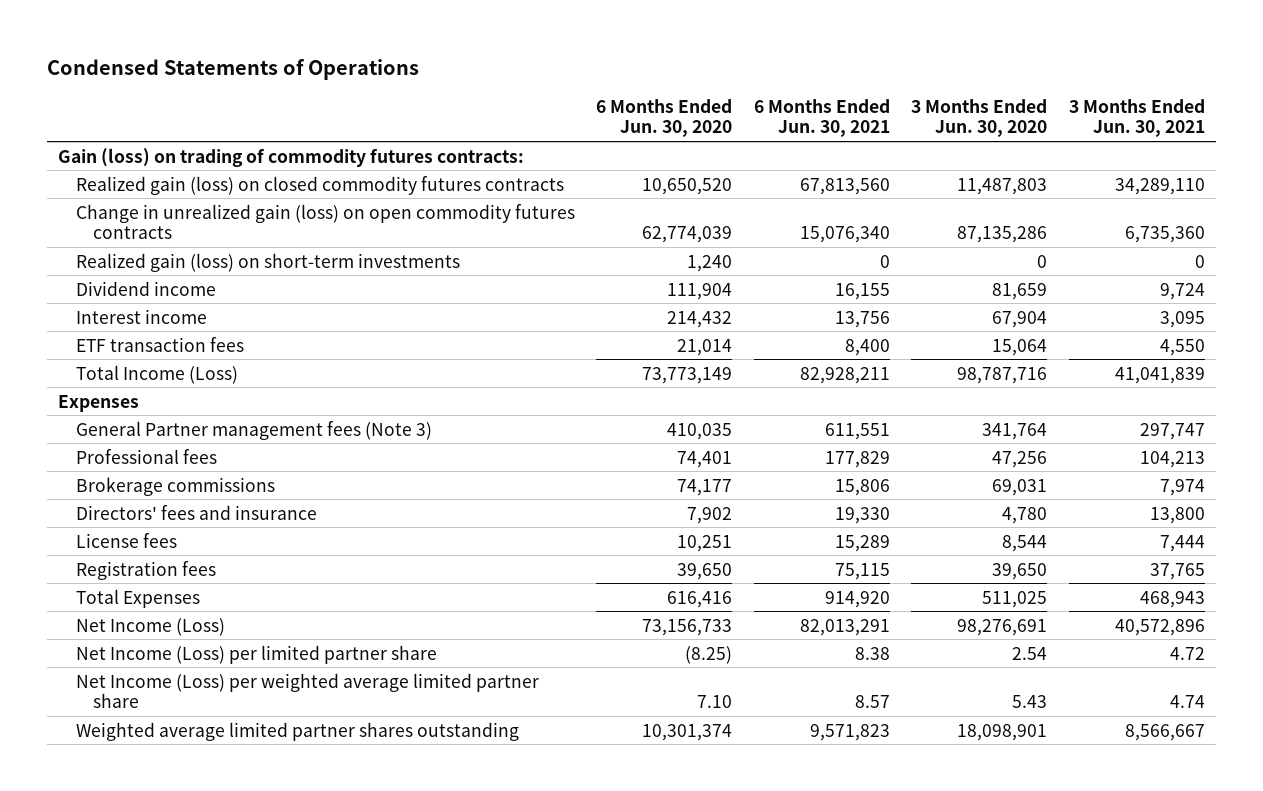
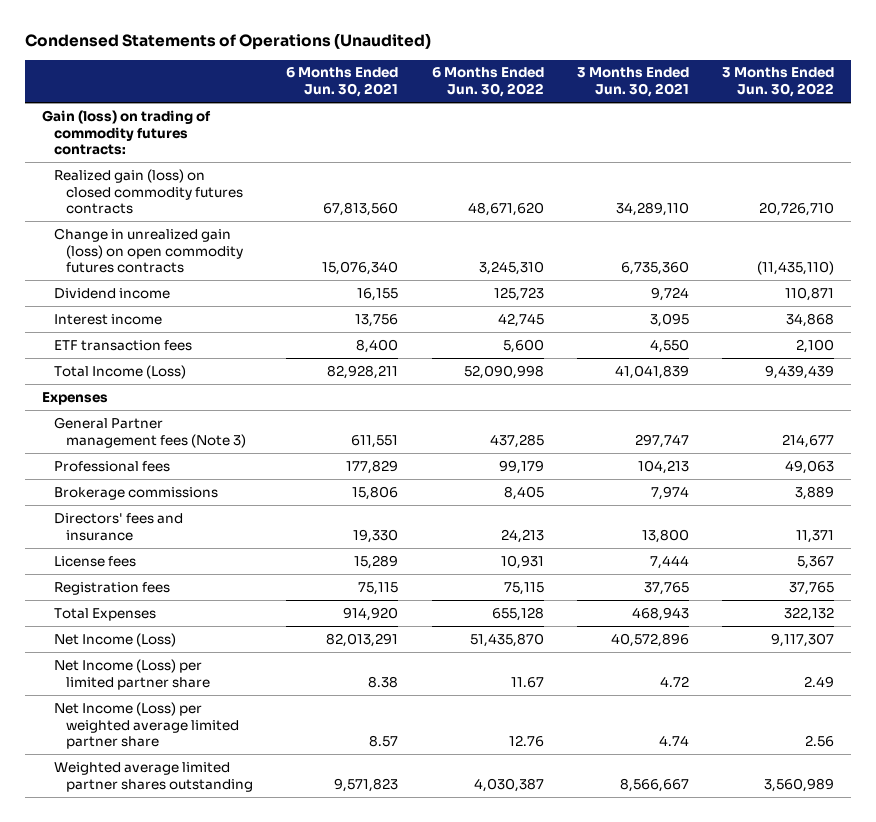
- Condensed Statements of Operations
+ Condensed Statements of Operations (Unaudited)
- | 6 Months Ended Jun. 30, 2020 | 6 Months Ended Jun. 30, 2021 | 3 Months Ended Jun. 30, 2020 | 3 Months Ended Jun. 30, 2021
+ | 6 Months Ended Jun. 30, 2021 | 6 Months Ended Jun. 30, 2022 | 3 Months Ended Jun. 30, 2021 | 3 Months Ended Jun. 30, 2022
- Realized gain (loss) on short-term investments | 1,240 | 0 | 0 | 0

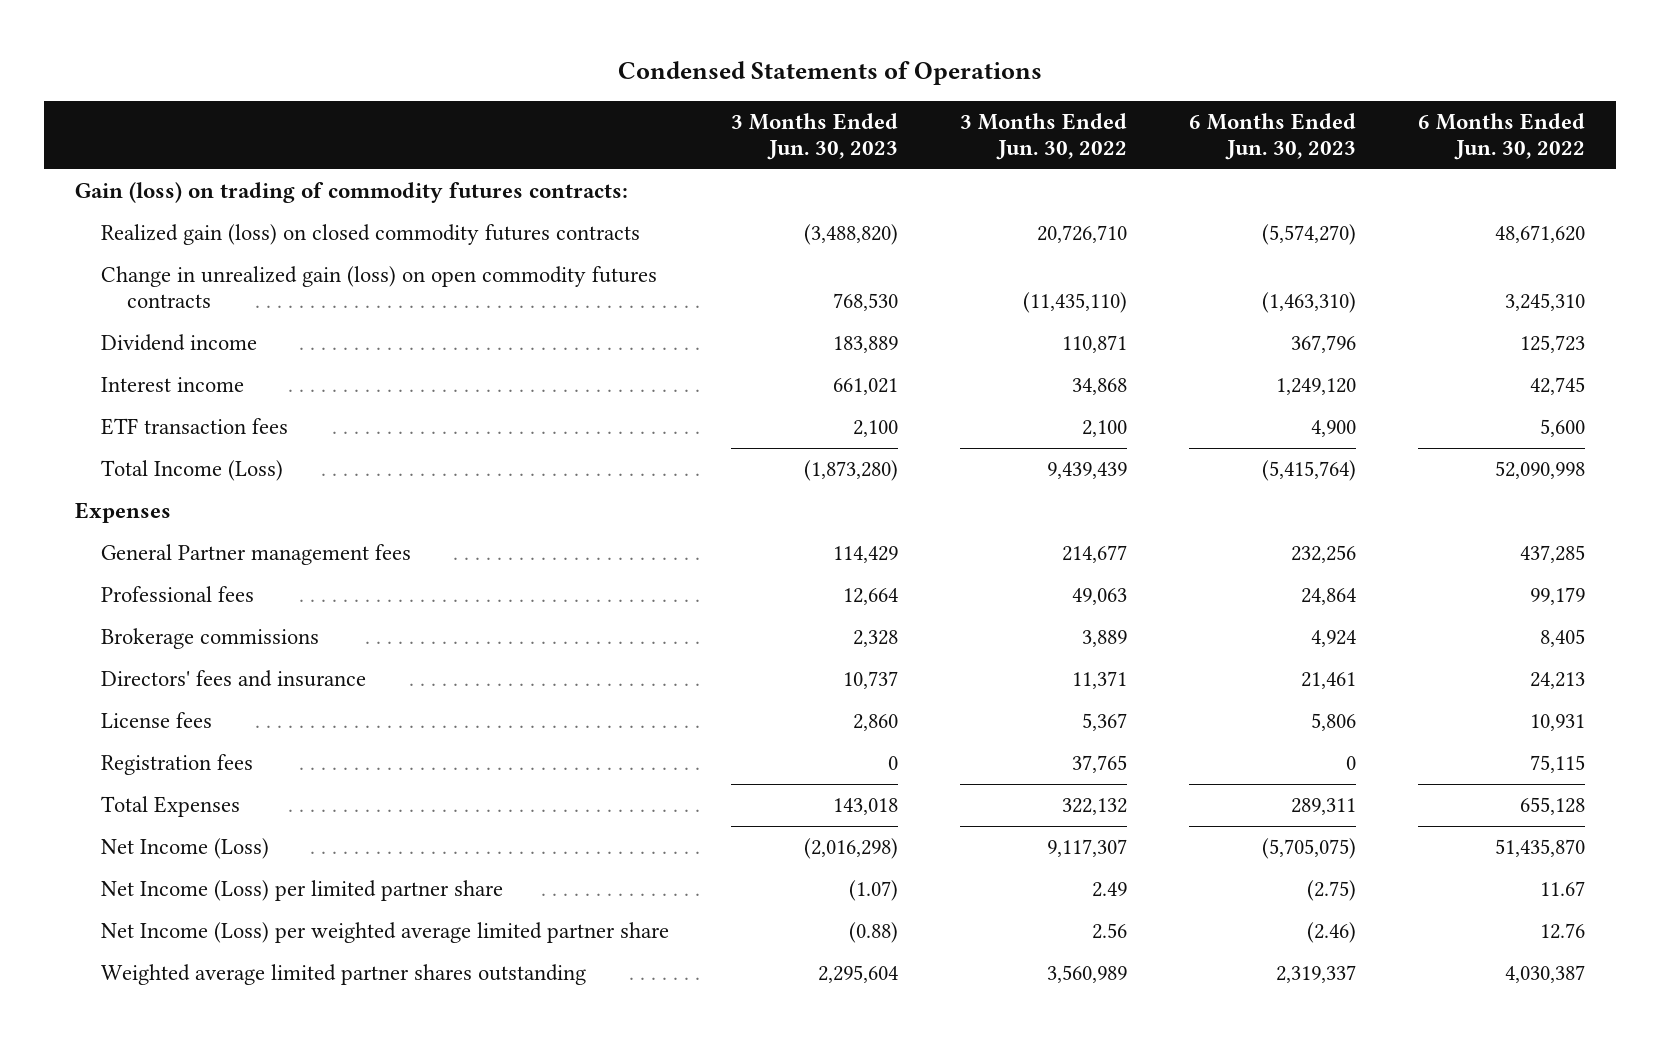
- Condensed Statements of Operations (Unaudited)
+ Condensed Statements of Operations
- | 6 Months Ended Jun. 30, 2021 | 6 Months Ended Jun. 30, 2022 | 3 Months Ended Jun. 30, 2021 | 3 Months Ended Jun. 30, 2022
+ | 3 Months Ended Jun. 30, 2023 | 3 Months Ended Jun. 30, 2022 | 6 Months Ended Jun. 30, 2023 | 6 Months Ended Jun. 30, 2022
- General Partner management fees (Note 3) | 611,551 | 437,285 | 297,747 | 214,677
+ General Partner management fees | 114,429 | 214,677 | 232,256 | 437,285

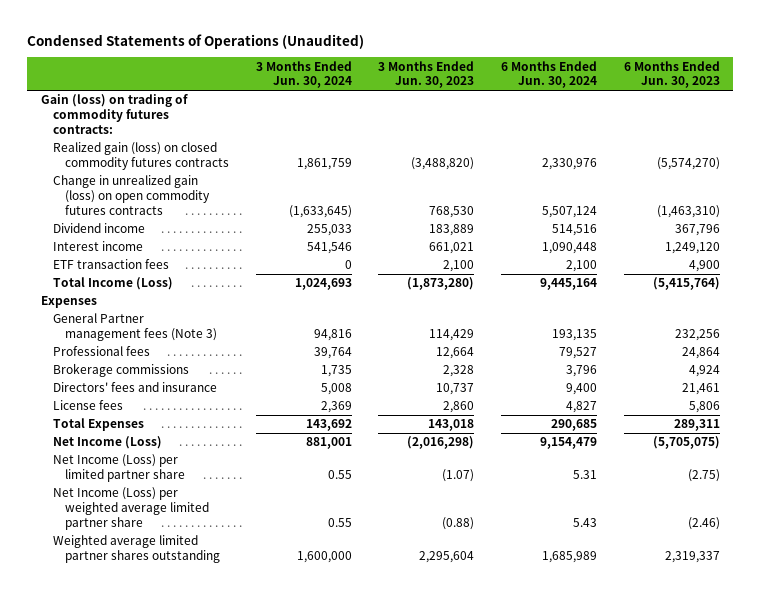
- Condensed Statements of Operations
+ Condensed Statements of Operations (Unaudited)
- | 3 Months Ended Jun. 30, 2023 | 3 Months Ended Jun. 30, 2022 | 6 Months Ended Jun. 30, 2023 | 6 Months Ended Jun. 30, 2022
+ | 3 Months Ended Jun. 30, 2024 | 3 Months Ended Jun. 30, 2023 | 6 Months Ended Jun. 30, 2024 | 6 Months Ended Jun. 30, 2023
- General Partner management fees | 114,429 | 214,677 | 232,256 | 437,285
+ General Partner management fees (Note 3) | 94,816 | 114,429 | 193,135 | 232,256
- Registration fees | 0 | 37,765 | 0 | 75,115

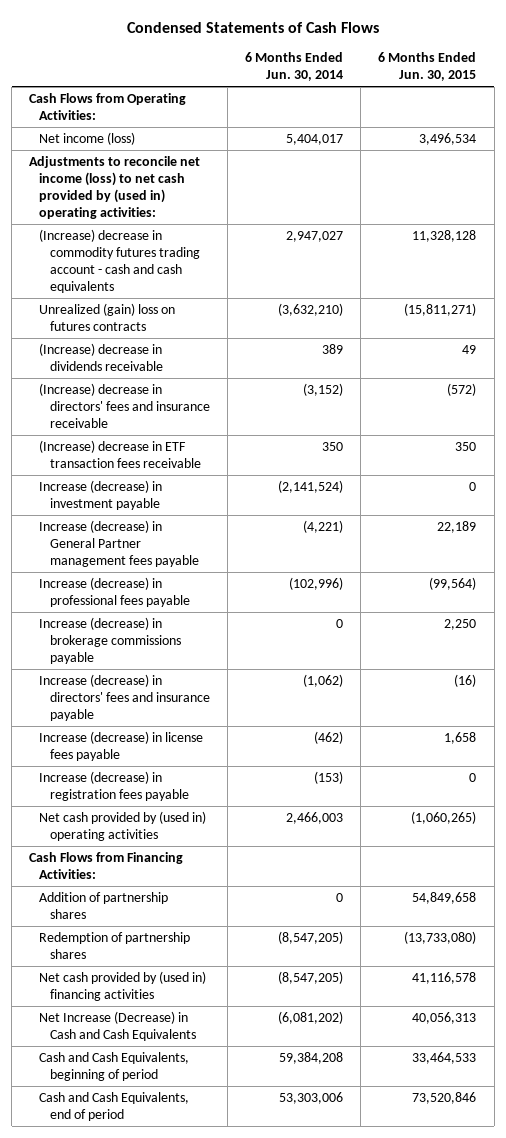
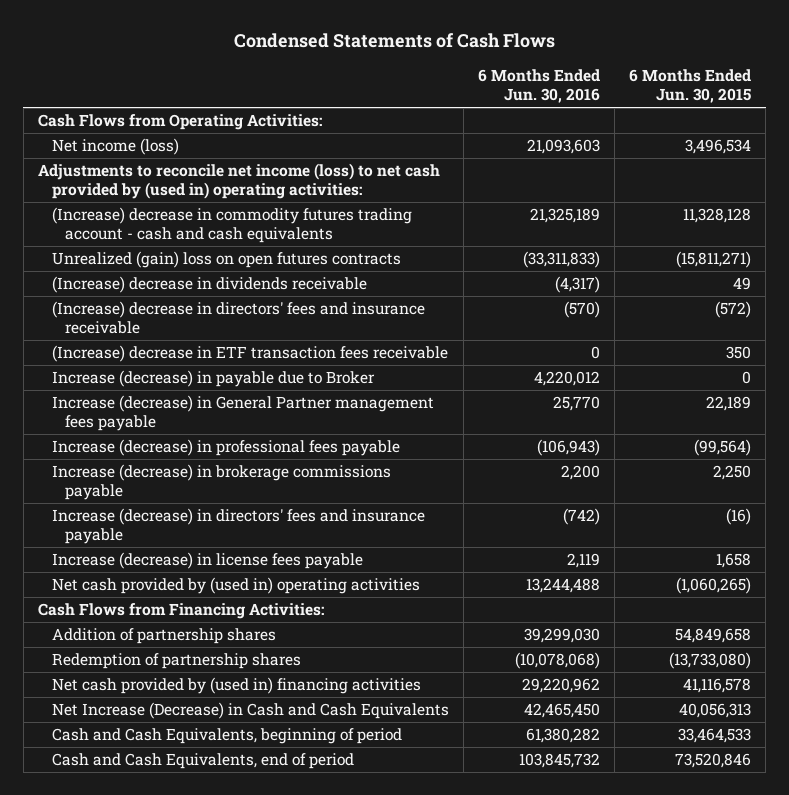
- | 6 Months Ended Jun. 30, 2014 | 6 Months Ended Jun. 30, 2015
+ | 6 Months Ended Jun. 30, 2016 | 6 Months Ended Jun. 30, 2015
- Unrealized (gain) loss on futures contracts | (3,632,210) | (15,811,271)
+ Unrealized (gain) loss on open futures contracts | (33,311,833) | (15,811,271)
- Increase (decrease) in investment payable | (2,141,524) | 0
+ Increase (decrease) in payable due to Broker | 4,220,012 | 0
- Increase (decrease) in registration fees payable | (153) | 0

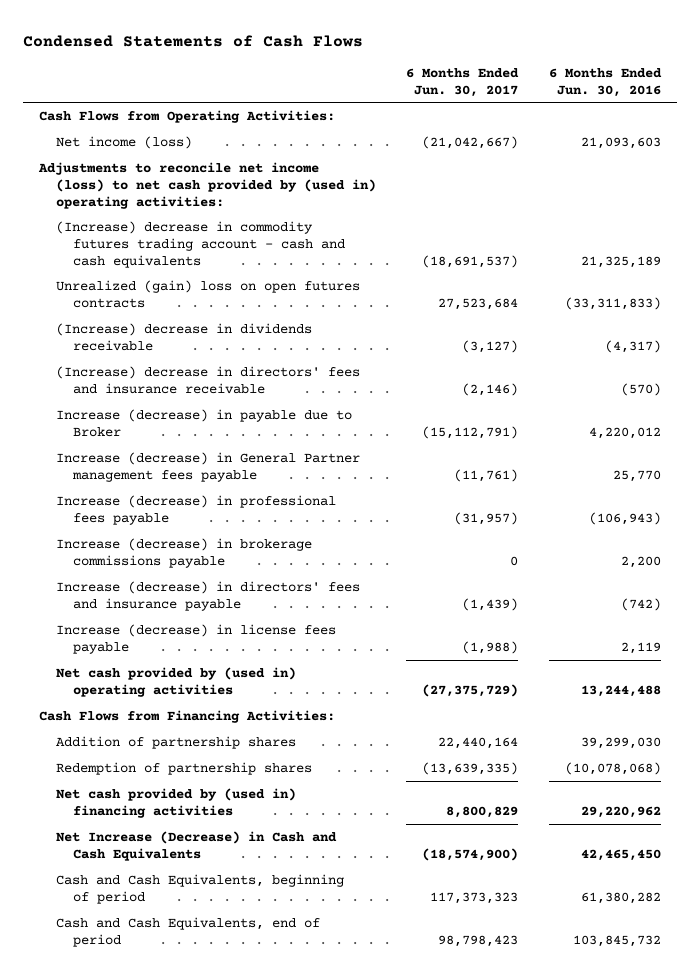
- | 6 Months Ended Jun. 30, 2016 | 6 Months Ended Jun. 30, 2015
+ | 6 Months Ended Jun. 30, 2017 | 6 Months Ended Jun. 30, 2016
- (Increase) decrease in ETF transaction fees receivable | 0 | 350

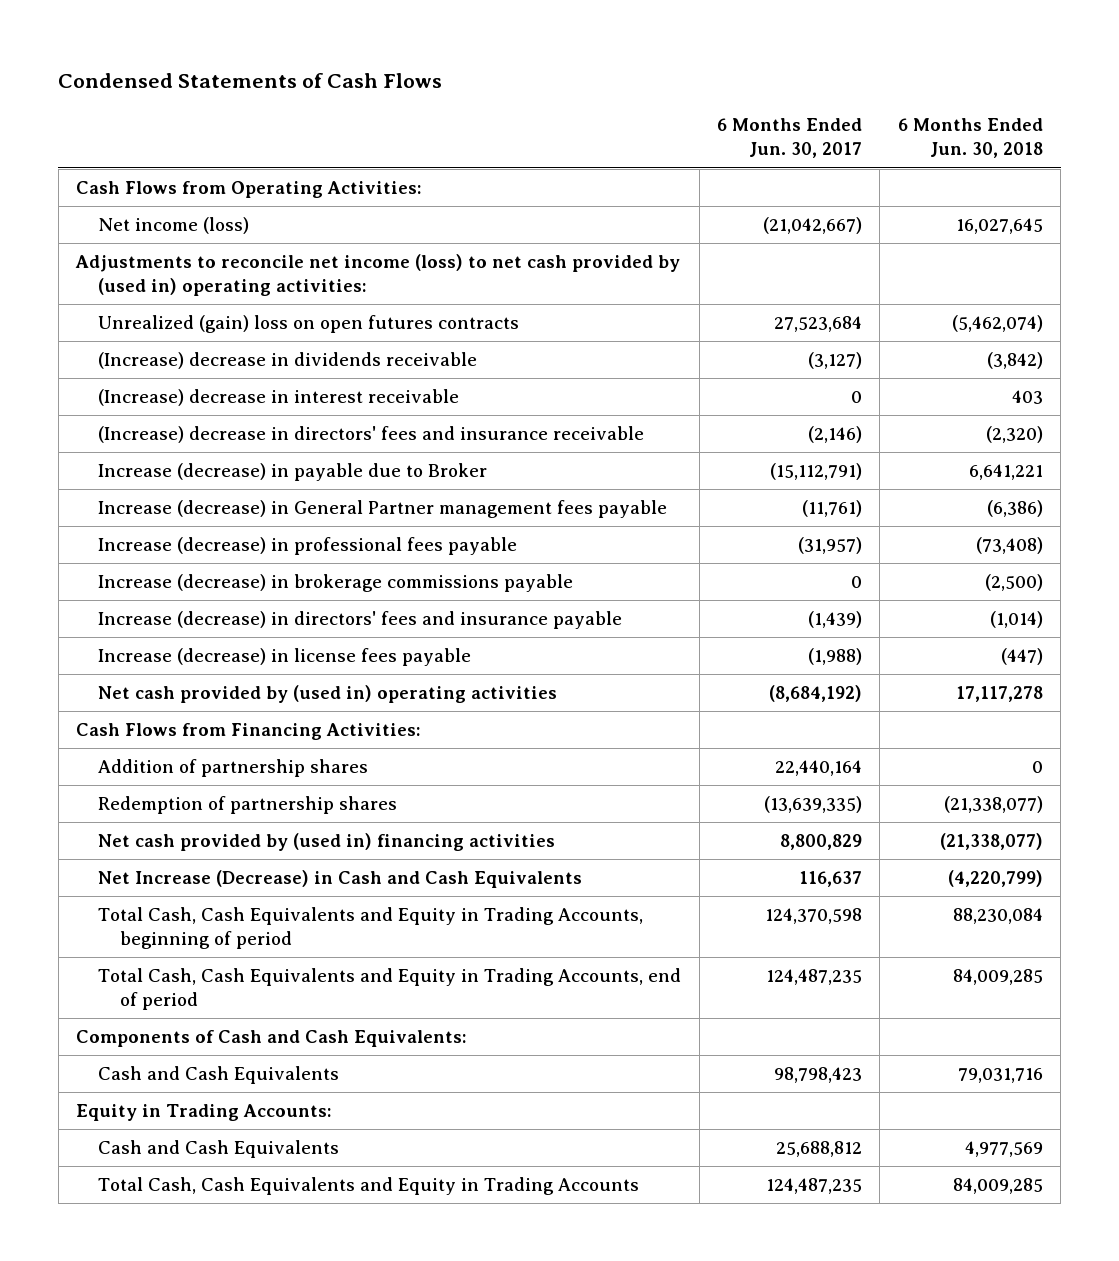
- | 6 Months Ended Jun. 30, 2017 | 6 Months Ended Jun. 30, 2016
+ | 6 Months Ended Jun. 30, 2017 | 6 Months Ended Jun. 30, 2018
- (Increase) decrease in commodity futures trading account - cash and cash equivalents | (18,691,537) | 21,325,189
+ (Increase) decrease in interest receivable | 0 | 403
- Net cash provided by (used in) operating activities | (27,375,729) | 13,244,488
+ Net cash provided by (used in) operating activities | (8,684,192) | 17,117,278
- Net Increase (Decrease) in Cash and Cash Equivalents | (18,574,900) | 42,465,450
- Cash and Cash Equivalents, beginning of period | 117,373,323 | 61,380,282
- Cash and Cash Equivalents, end of period | 98,798,423 | 103,845,732
+ Net Increase (Decrease) in Cash and Cash Equivalents | 116,637 | (4,220,799)
+ Total Cash, Cash Equivalents and Equity in Trading Accounts, beginning of period | 124,370,598 | 88,230,084
+ Total Cash, Cash Equivalents and Equity in Trading Accounts, end of period | 124,487,235 | 84,009,285
+ Components of Cash and Cash Equivalents:
+ Cash and Cash Equivalents | 98,798,423 | 79,031,716
+ Equity in Trading Accounts:
+ Cash and Cash Equivalents | 25,688,812 | 4,977,569
+ Total Cash, Cash Equivalents and Equity in Trading Accounts | 124,487,235 | 84,009,285

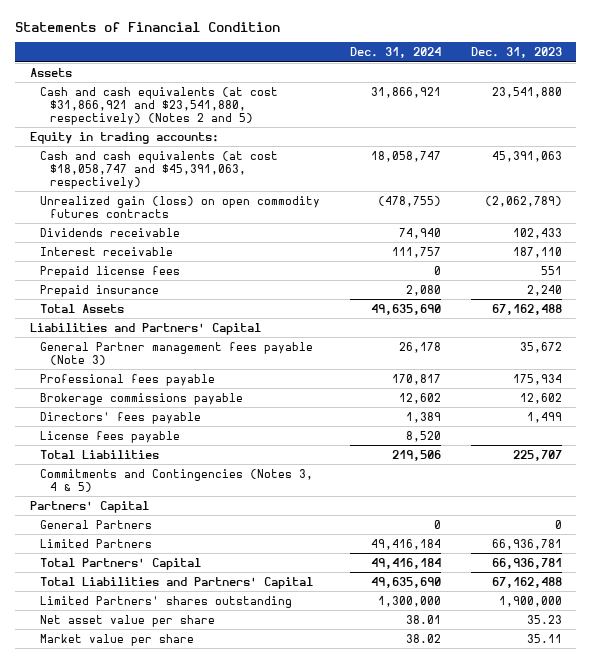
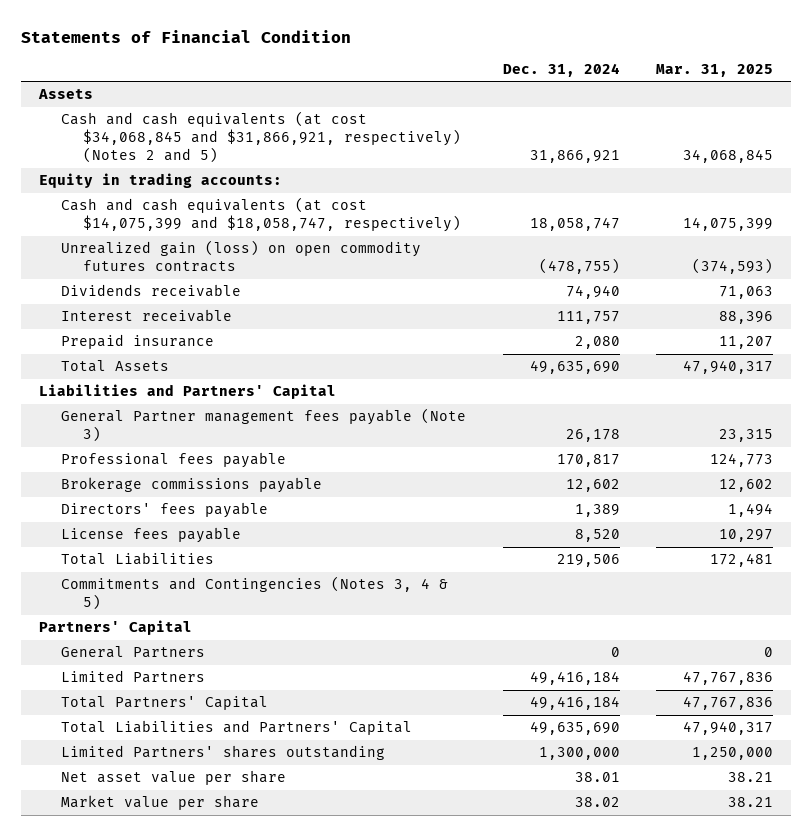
- | Dec. 31, 2024 | Dec. 31, 2023
+ | Dec. 31, 2024 | Mar. 31, 2025
- Cash and cash equivalents (at cost $31,866,921 and $23,541,880, respectively) (Notes 2 and 5) | 31,866,921 | 23,541,880
+ Cash and cash equivalents (at cost $34,068,845 and $31,866,921, respectively) (Notes 2 and 5) | 31,866,921 | 34,068,845
- Cash and cash equivalents (at cost $18,058,747 and $45,391,063, respectively) | 18,058,747 | 45,391,063
+ Cash and cash equivalents (at cost $14,075,399 and $18,058,747, respectively) | 18,058,747 | 14,075,399
- Prepaid license fees | 0 | 551

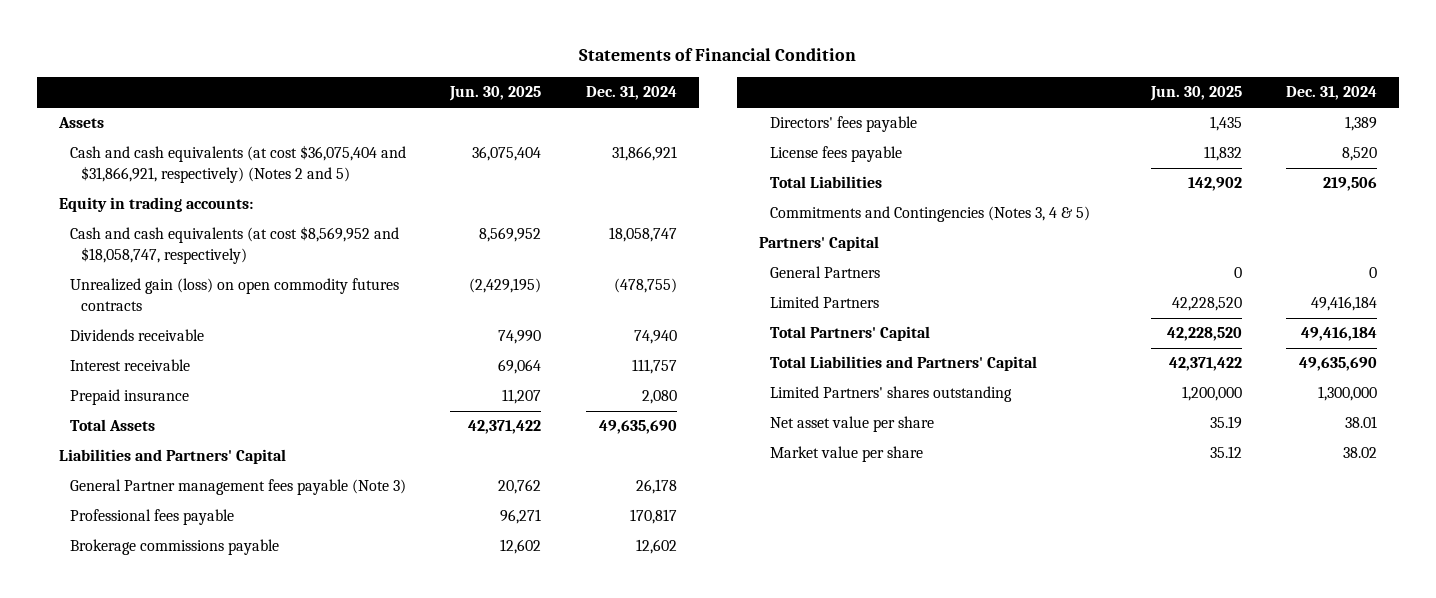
- | Dec. 31, 2024 | Mar. 31, 2025
+ | Jun. 30, 2025 | Dec. 31, 2024
- Cash and cash equivalents (at cost $34,068,845 and $31,866,921, respectively) (Notes 2 and 5) | 31,866,921 | 34,068,845
+ Cash and cash equivalents (at cost $36,075,404 and $31,866,921, respectively) (Notes 2 and 5) | 36,075,404 | 31,866,921
- Cash and cash equivalents (at cost $14,075,399 and $18,058,747, respectively) | 18,058,747 | 14,075,399
+ Cash and cash equivalents (at cost $8,569,952 and $18,058,747, respectively) | 8,569,952 | 18,058,747

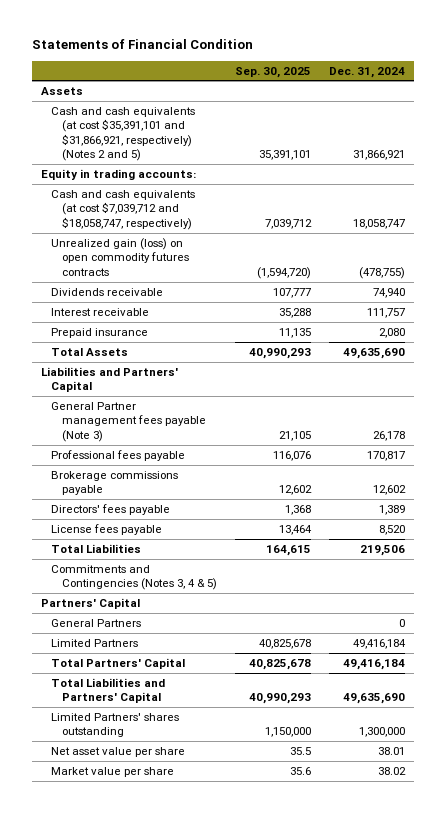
- | Jun. 30, 2025 | Dec. 31, 2024
+ | Sep. 30, 2025 | Dec. 31, 2024
- Cash and cash equivalents (at cost $36,075,404 and $31,866,921, respectively) (Notes 2 and 5) | 36,075,404 | 31,866,921
+ Cash and cash equivalents (at cost $35,391,101 and $31,866,921, respectively) (Notes 2 and 5) | 35,391,101 | 31,866,921
- Cash and cash equivalents (at cost $8,569,952 and $18,058,747, respectively) | 8,569,952 | 18,058,747
+ Cash and cash equivalents (at cost $7,039,712 and $18,058,747, respectively) | 7,039,712 | 18,058,747

